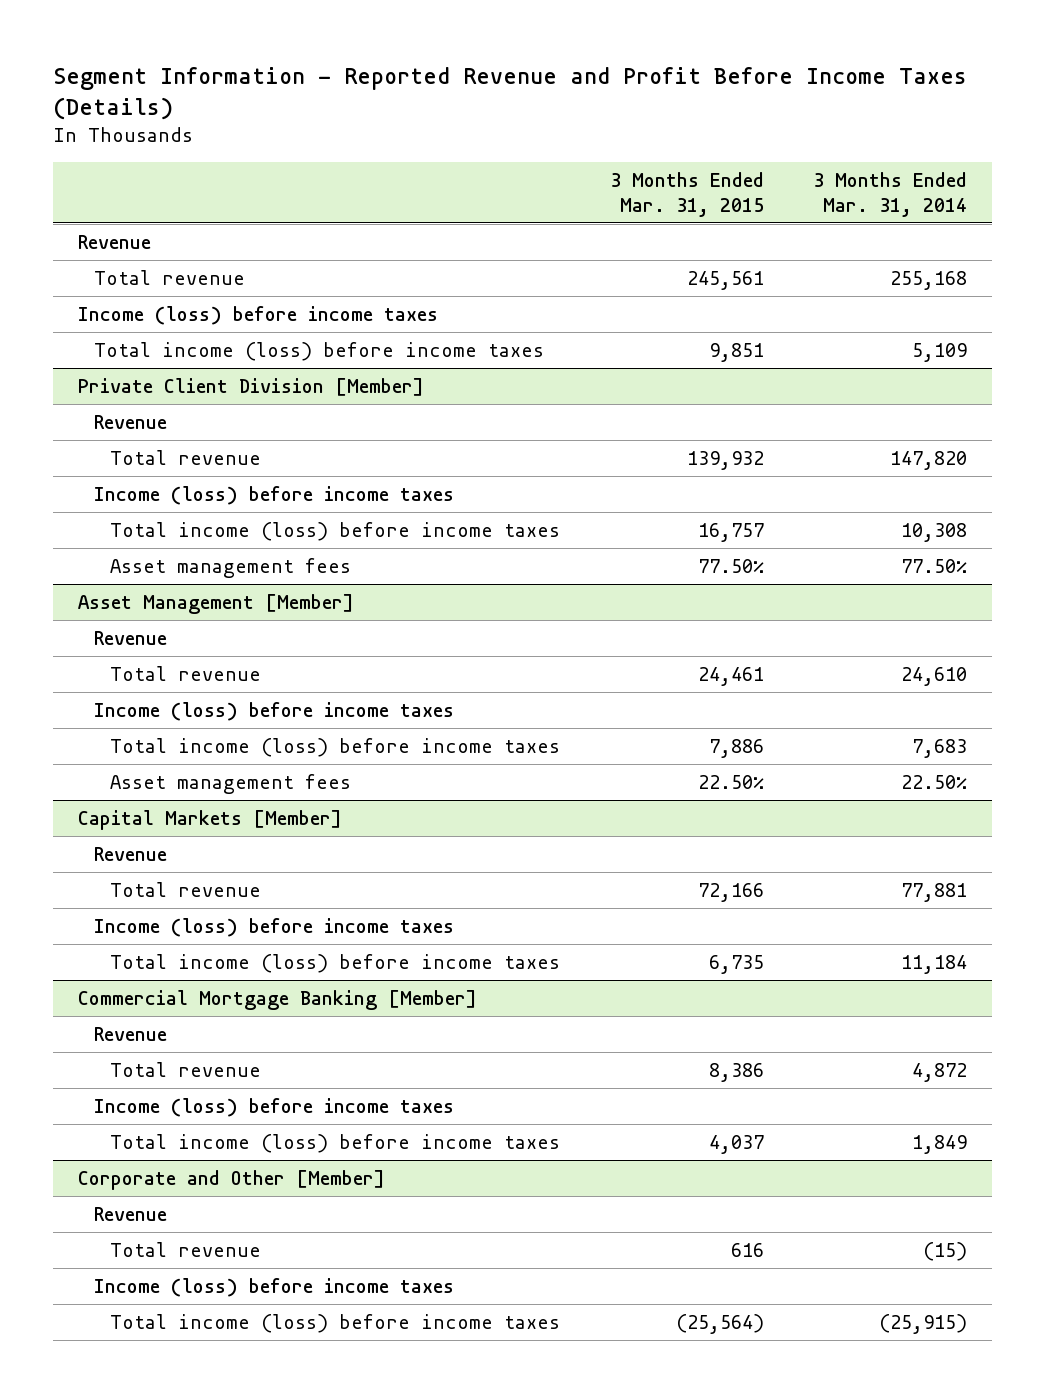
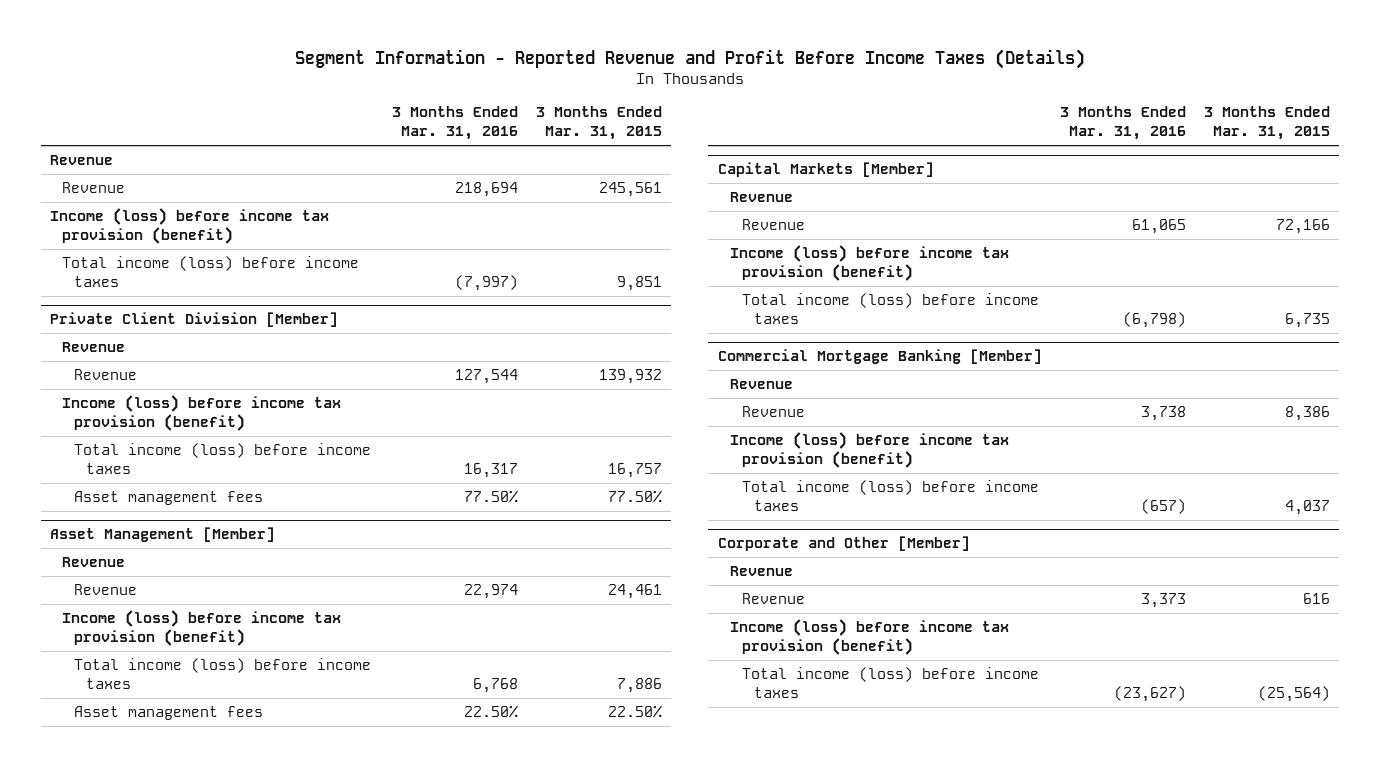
- | 3 Months Ended Mar. 31, 2015 | 3 Months Ended Mar. 31, 2014
+ | 3 Months Ended Mar. 31, 2016 | 3 Months Ended Mar. 31, 2015
- Total revenue | 245,561 | 255,168
- Income (loss) before income taxes
+ Revenue | 218,694 | 245,561
+ Income (loss) before income tax provision (benefit)
@ Private Client Division [Member]
- Total revenue | 139,932 | 147,820
- Income (loss) before income taxes
+ Revenue | 127,544 | 139,932
+ Income (loss) before income tax provision (benefit)
@ Asset Management [Member]
- Total revenue | 24,461 | 24,610
- Income (loss) before income taxes
+ Revenue | 22,974 | 24,461
+ Income (loss) before income tax provision (benefit)
@ Capital Markets [Member]
- Total revenue | 72,166 | 77,881
- Income (loss) before income taxes
+ Revenue | 61,065 | 72,166
+ Income (loss) before income tax provision (benefit)
@ Commercial Mortgage Banking [Member]
- Total revenue | 8,386 | 4,872
- Income (loss) before income taxes
+ Revenue | 3,738 | 8,386
+ Income (loss) before income tax provision (benefit)
@ Corporate and Other [Member]
- Total revenue | 616 | (15)
- Income (loss) before income taxes
+ Revenue | 3,373 | 616
+ Income (loss) before income tax provision (benefit)

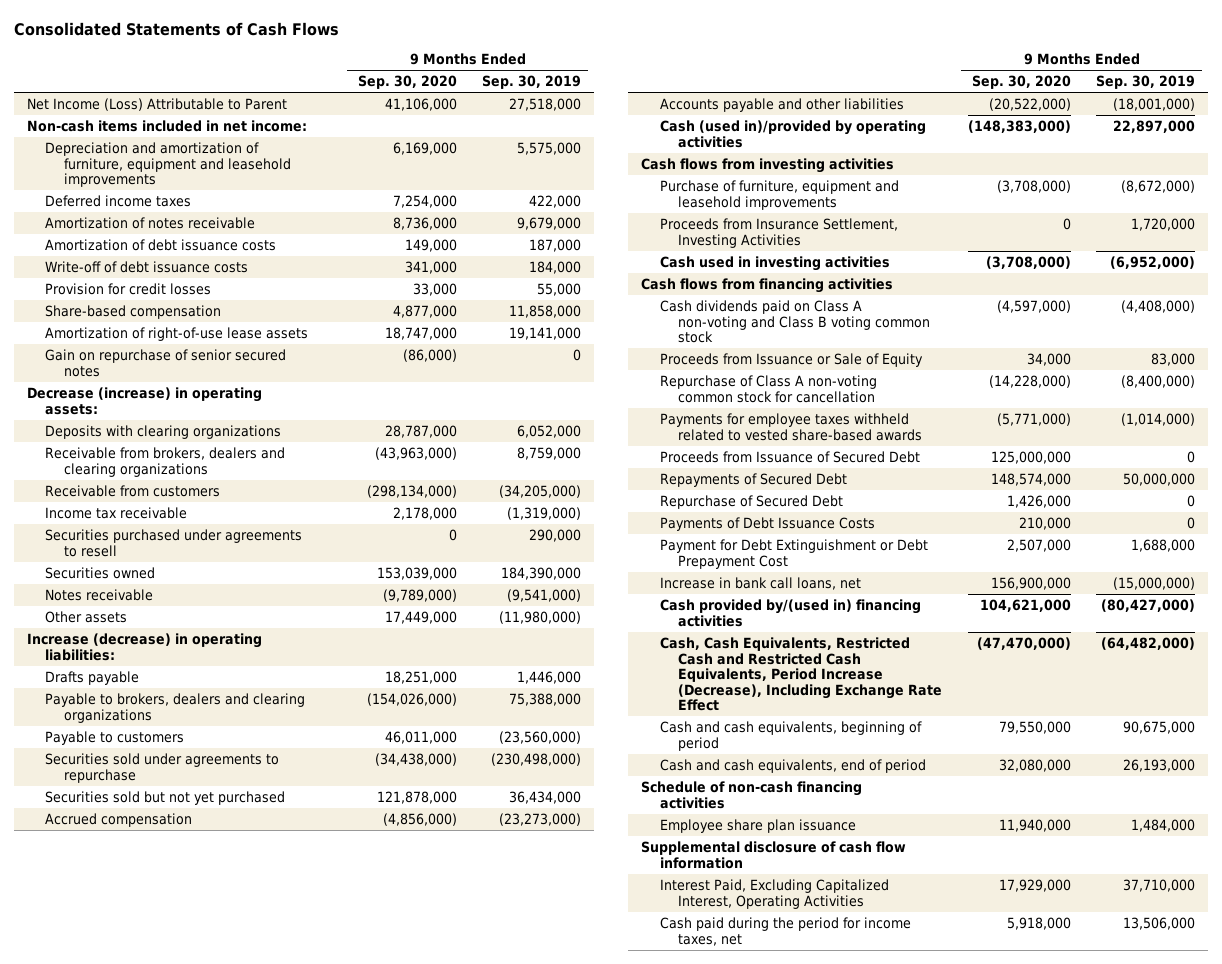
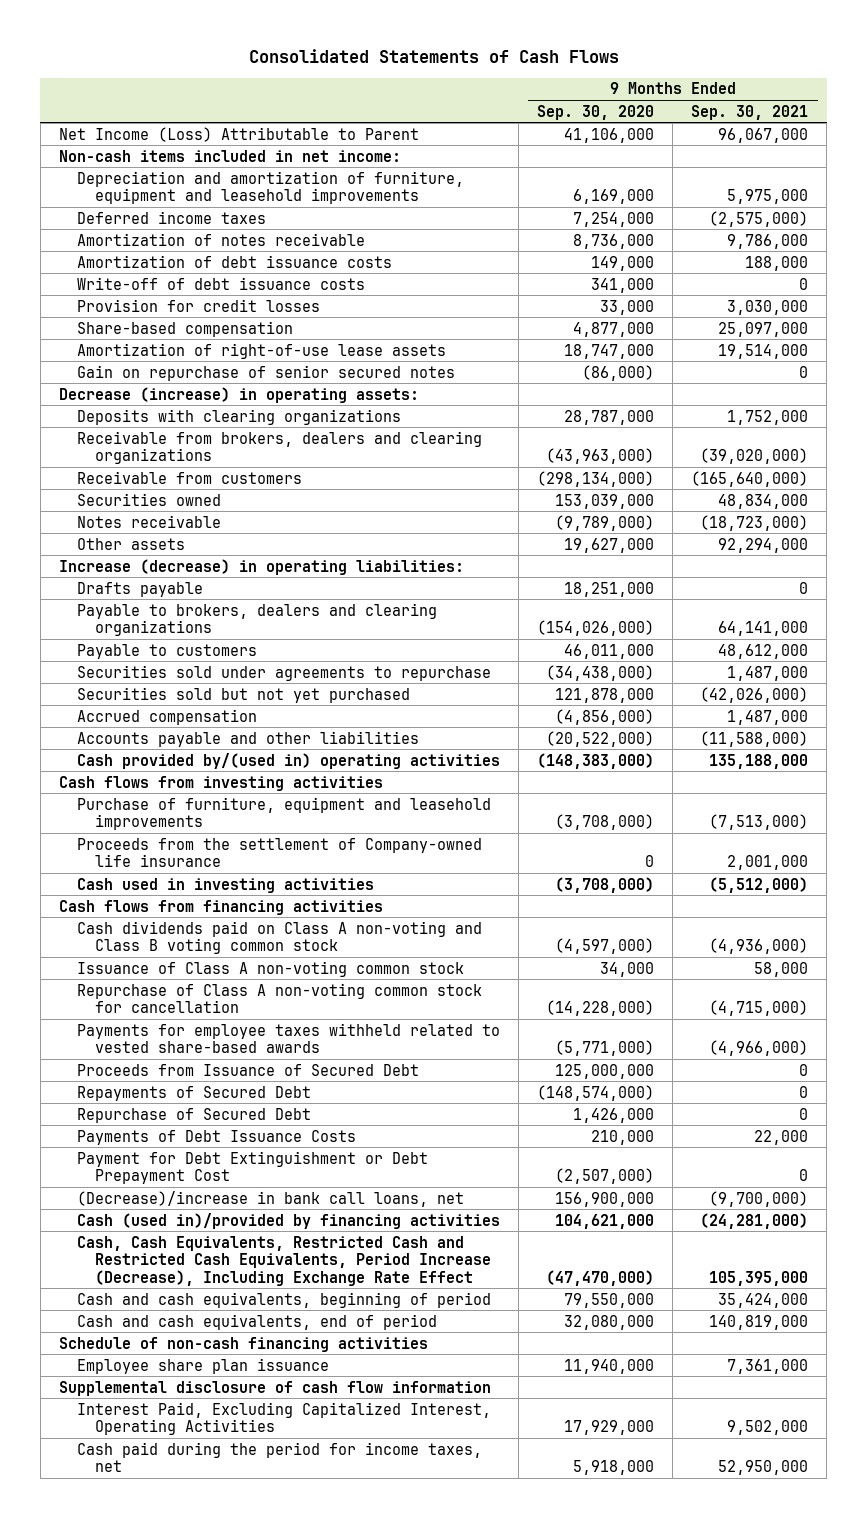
- | 9 Months Ended Sep. 30, 2020 | 9 Months Ended Sep. 30, 2019
+ | 9 Months Ended Sep. 30, 2020 | 9 Months Ended Sep. 30, 2021
- Income tax receivable | 2,178,000 | (1,319,000)
- Securities purchased under agreements to resell | 0 | 290,000
- Other assets | 17,449,000 | (11,980,000)
+ Other assets | 19,627,000 | 92,294,000
- Cash (used in)/provided by operating activities | (148,383,000) | 22,897,000
+ Cash provided by/(used in) operating activities | (148,383,000) | 135,188,000
- Proceeds from Insurance Settlement, Investing Activities | 0 | 1,720,000
+ Proceeds from the settlement of Company-owned life insurance | 0 | 2,001,000
- Proceeds from Issuance or Sale of Equity | 34,000 | 83,000
+ Issuance of Class A non-voting common stock | 34,000 | 58,000
- Repayments of Secured Debt | 148,574,000 | 50,000,000
+ Repayments of Secured Debt | (148,574,000) | 0
- Payment for Debt Extinguishment or Debt Prepayment Cost | 2,507,000 | 1,688,000
- Increase in bank call loans, net | 156,900,000 | (15,000,000)
- Cash provided by/(used in) financing activities | 104,621,000 | (80,427,000)
+ Payment for Debt Extinguishment or Debt Prepayment Cost | (2,507,000) | 0
+ (Decrease)/increase in bank call loans, net | 156,900,000 | (9,700,000)
+ Cash (used in)/provided by financing activities | 104,621,000 | (24,281,000)

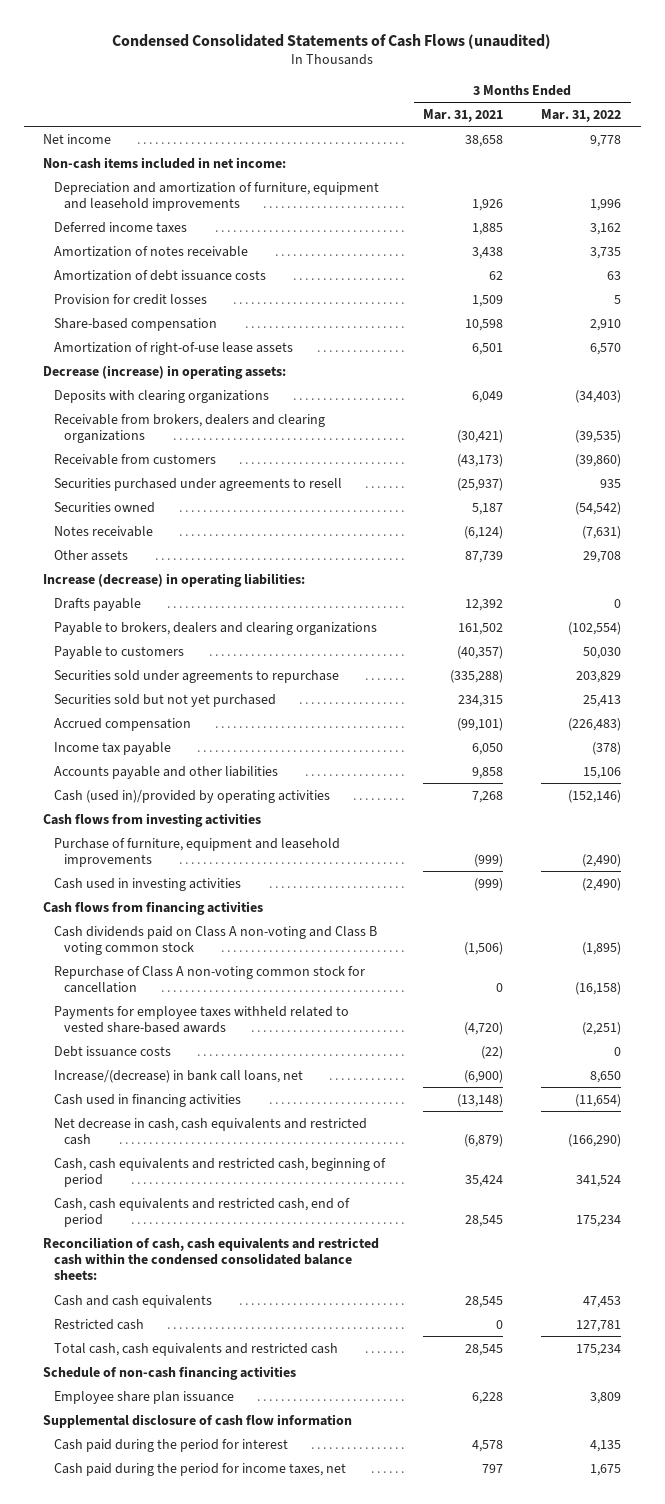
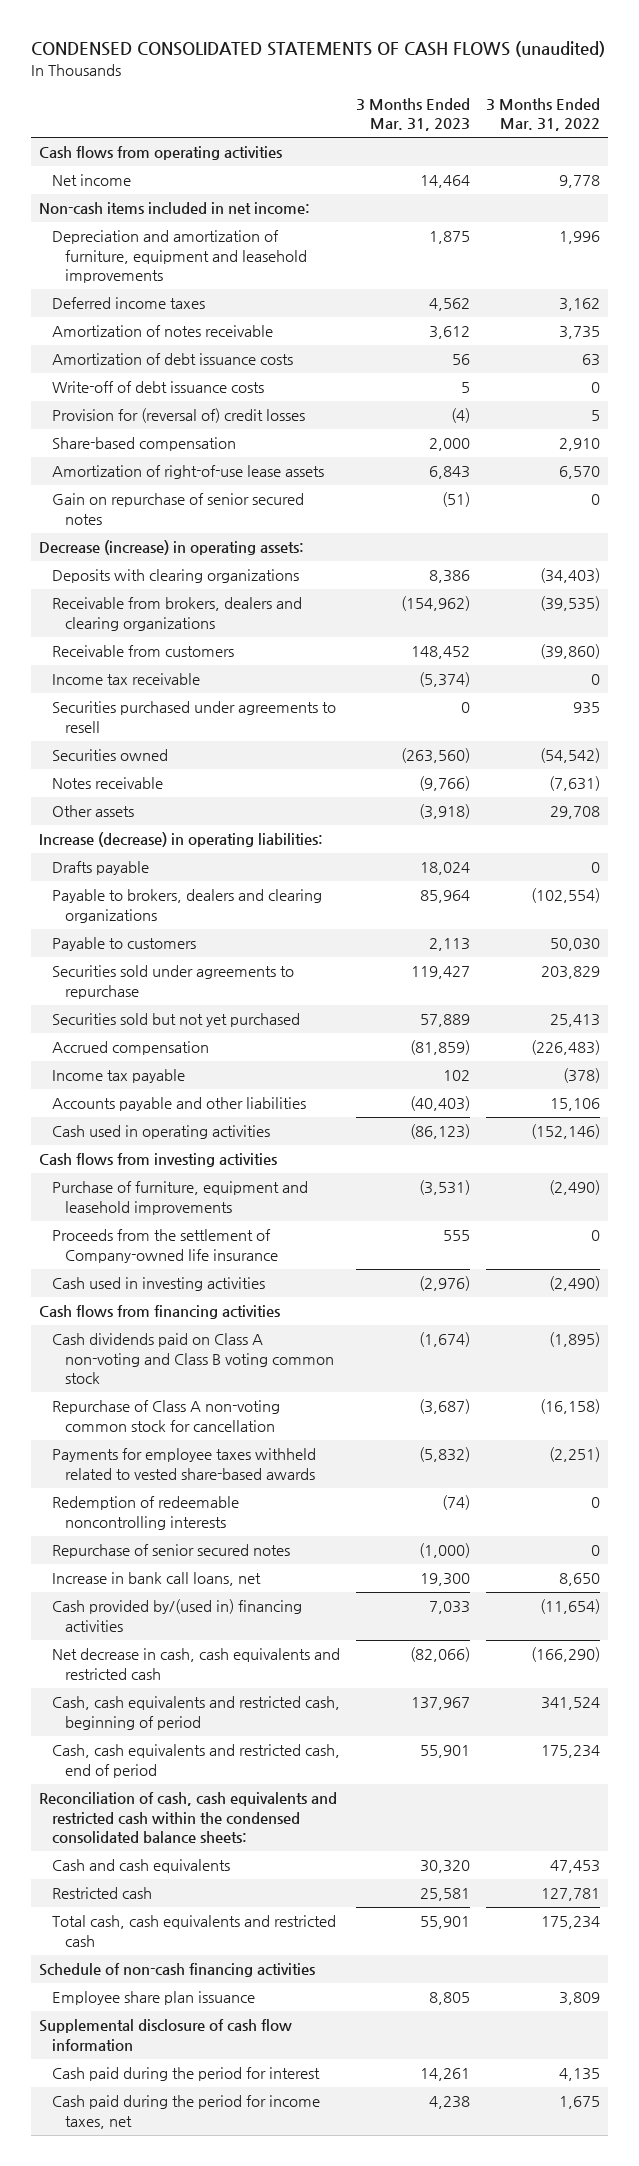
- Condensed Consolidated Statements of Cash Flows (unaudited)
+ CONDENSED CONSOLIDATED STATEMENTS OF CASH FLOWS (unaudited)
- | 3 Months Ended Mar. 31, 2021 | 3 Months Ended Mar. 31, 2022
+ | 3 Months Ended Mar. 31, 2023 | 3 Months Ended Mar. 31, 2022
+ Cash flows from operating activities
- Provision for credit losses | 1,509 | 5
+ Write-off of debt issuance costs | 5 | 0
+ Provision for (reversal of) credit losses | (4) | 5
+ Gain on repurchase of senior secured notes | (51) | 0
+ Income tax receivable | (5,374) | 0
- Cash (used in)/provided by operating activities | 7,268 | (152,146)
+ Cash used in operating activities | (86,123) | (152,146)
+ Proceeds from the settlement of Company-owned life insurance | 555 | 0
- Debt issuance costs | (22) | 0
- Increase/(decrease) in bank call loans, net | (6,900) | 8,650
- Cash used in financing activities | (13,148) | (11,654)
+ Redemption of redeemable noncontrolling interests | (74) | 0
+ Repurchase of senior secured notes | (1,000) | 0
+ Increase in bank call loans, net | 19,300 | 8,650
+ Cash provided by/(used in) financing activities | 7,033 | (11,654)

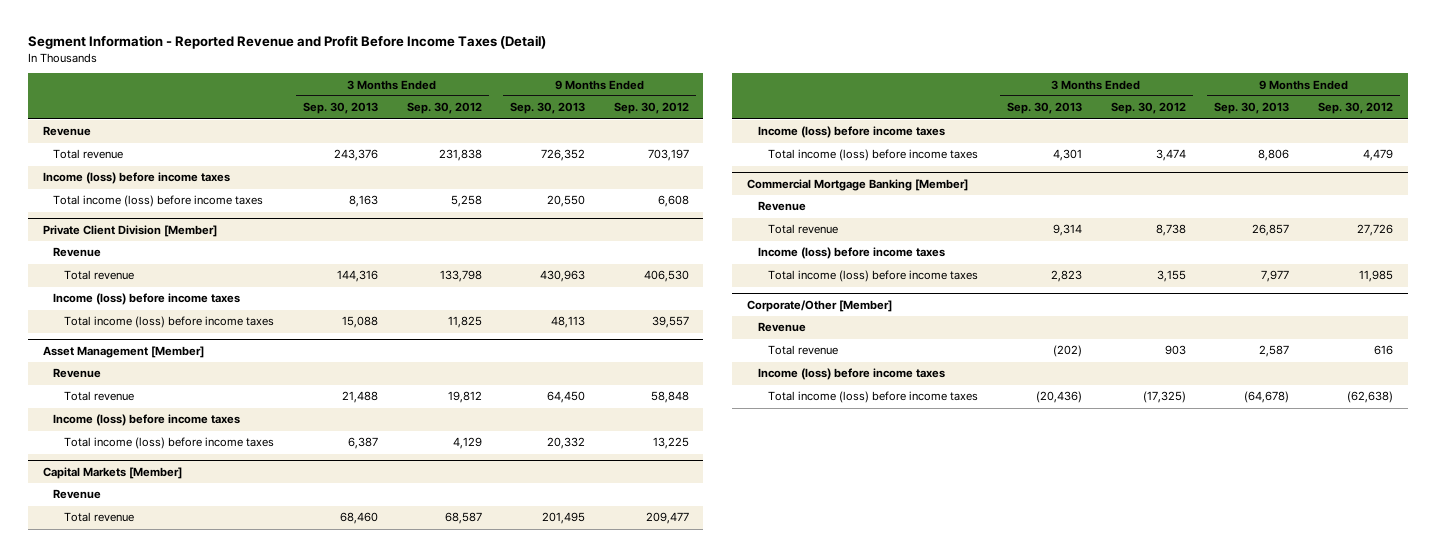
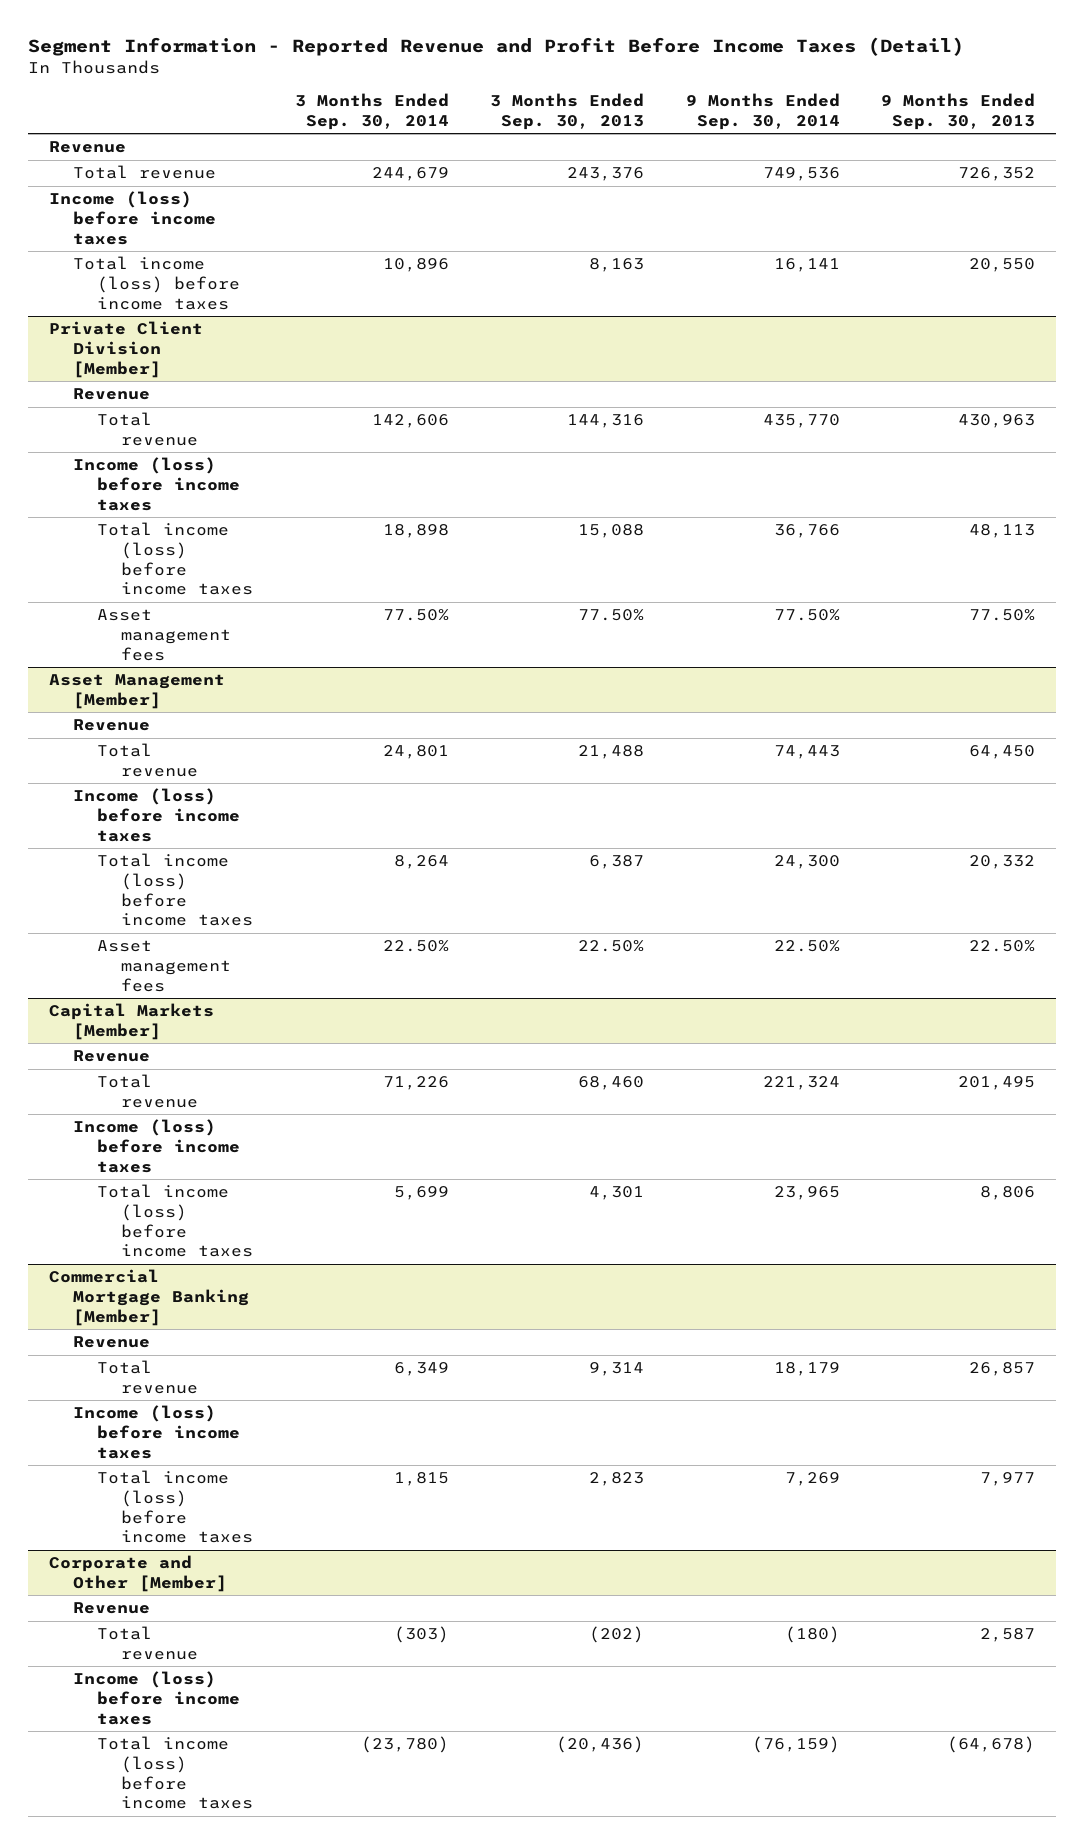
- | 3 Months Ended Sep. 30, 2013 | 3 Months Ended Sep. 30, 2012 | 9 Months Ended Sep. 30, 2013 | 9 Months Ended Sep. 30, 2012
+ | 3 Months Ended Sep. 30, 2014 | 3 Months Ended Sep. 30, 2013 | 9 Months Ended Sep. 30, 2014 | 9 Months Ended Sep. 30, 2013
@ Private Client Division [Member]
+ Asset management fees | 77.50% | 77.50% | 77.50% | 77.50%
@ Asset Management [Member]
+ Asset management fees | 22.50% | 22.50% | 22.50% | 22.50%
- Corporate/Other [Member]
+ Corporate and Other [Member]

